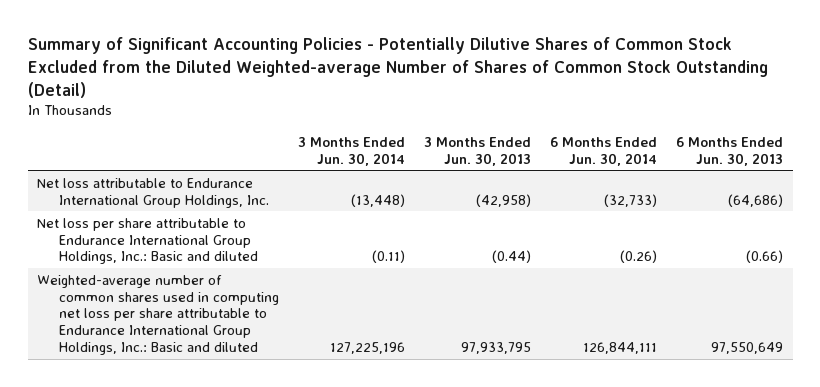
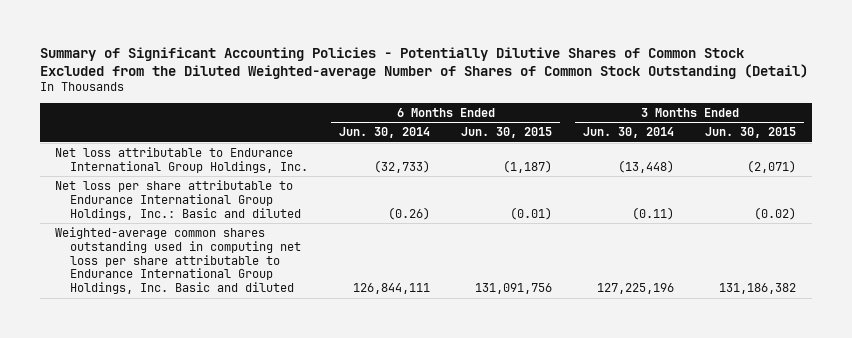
- | 3 Months Ended Jun. 30, 2014 | 3 Months Ended Jun. 30, 2013 | 6 Months Ended Jun. 30, 2014 | 6 Months Ended Jun. 30, 2013
+ | 6 Months Ended Jun. 30, 2014 | 6 Months Ended Jun. 30, 2015 | 3 Months Ended Jun. 30, 2014 | 3 Months Ended Jun. 30, 2015
- Weighted-average number of common shares used in computing net loss per share attributable to Endurance International Group Holdings, Inc.: Basic and diluted | 127,225,196 | 97,933,795 | 126,844,111 | 97,550,649
+ Weighted-average common shares outstanding used in computing net loss per share attributable to Endurance International Group Holdings, Inc. Basic and diluted | 126,844,111 | 131,091,756 | 127,225,196 | 131,186,382

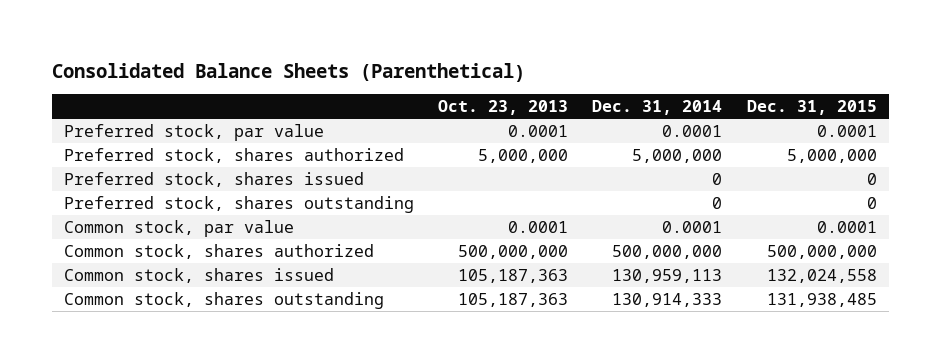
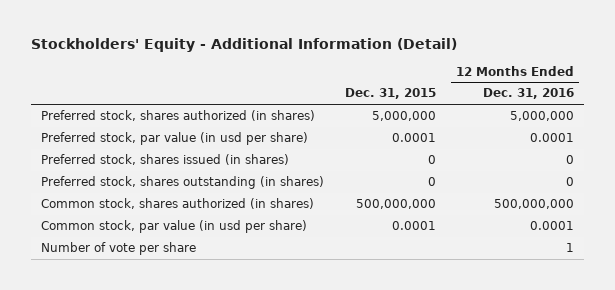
- Consolidated Balance Sheets (Parenthetical)
+ Stockholders' Equity - Additional Information (Detail)
- | Oct. 23, 2013 | Dec. 31, 2014 | Dec. 31, 2015
+ | Dec. 31, 2015 | 12 Months Ended Dec. 31, 2016
- Preferred stock, par value | 0.0001 | 0.0001 | 0.0001
- Preferred stock, shares authorized | 5,000,000 | 5,000,000 | 5,000,000
- Preferred stock, shares issued | | 0 | 0
- Preferred stock, shares outstanding | | 0 | 0
- Common stock, par value | 0.0001 | 0.0001 | 0.0001
- Common stock, shares authorized | 500,000,000 | 500,000,000 | 500,000,000
- Common stock, shares issued | 105,187,363 | 130,959,113 | 132,024,558
- Common stock, shares outstanding | 105,187,363 | 130,914,333 | 131,938,485
+ Preferred stock, shares authorized (in shares) | 5,000,000 | 5,000,000
+ Preferred stock, par value (in usd per share) | 0.0001 | 0.0001
+ Preferred stock, shares issued (in shares) | 0 | 0
+ Preferred stock, shares outstanding (in shares) | 0 | 0
+ Common stock, shares authorized (in shares) | 500,000,000 | 500,000,000
+ Common stock, par value (in usd per share) | 0.0001 | 0.0001
+ Number of vote per share | | 1

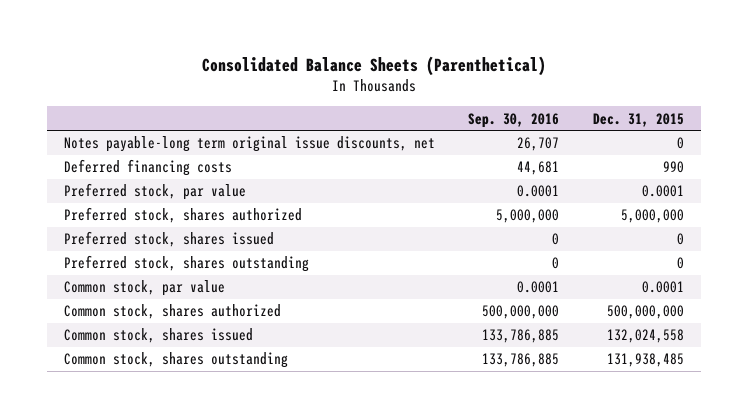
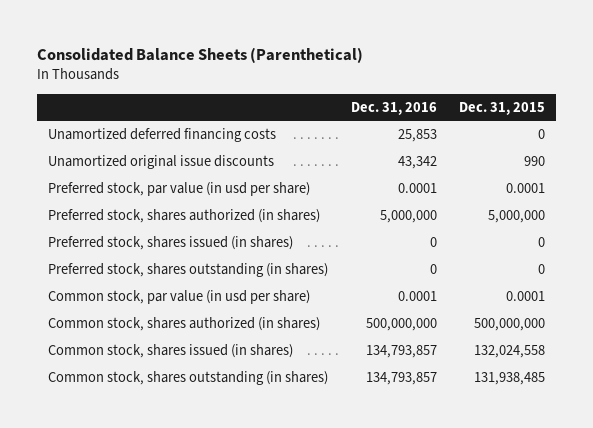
- | Sep. 30, 2016 | Dec. 31, 2015
+ | Dec. 31, 2016 | Dec. 31, 2015
- Notes payable-long term original issue discounts, net | 26,707 | 0
- Deferred financing costs | 44,681 | 990
- Preferred stock, par value | 0.0001 | 0.0001
- Preferred stock, shares authorized | 5,000,000 | 5,000,000
- Preferred stock, shares issued | 0 | 0
- Preferred stock, shares outstanding | 0 | 0
- Common stock, par value | 0.0001 | 0.0001
- Common stock, shares authorized | 500,000,000 | 500,000,000
- Common stock, shares issued | 133,786,885 | 132,024,558
- Common stock, shares outstanding | 133,786,885 | 131,938,485
+ Unamortized deferred financing costs | 25,853 | 0
+ Unamortized original issue discounts | 43,342 | 990
+ Preferred stock, par value (in usd per share) | 0.0001 | 0.0001
+ Preferred stock, shares authorized (in shares) | 5,000,000 | 5,000,000
+ Preferred stock, shares issued (in shares) | 0 | 0
+ Preferred stock, shares outstanding (in shares) | 0 | 0
+ Common stock, par value (in usd per share) | 0.0001 | 0.0001
+ Common stock, shares authorized (in shares) | 500,000,000 | 500,000,000
+ Common stock, shares issued (in shares) | 134,793,857 | 132,024,558
+ Common stock, shares outstanding (in shares) | 134,793,857 | 131,938,485

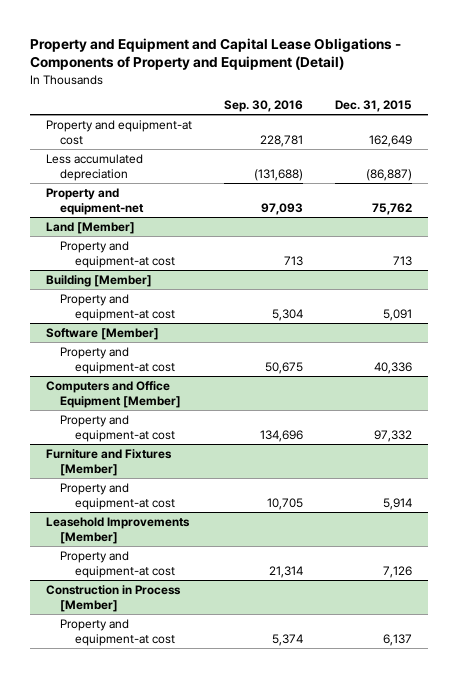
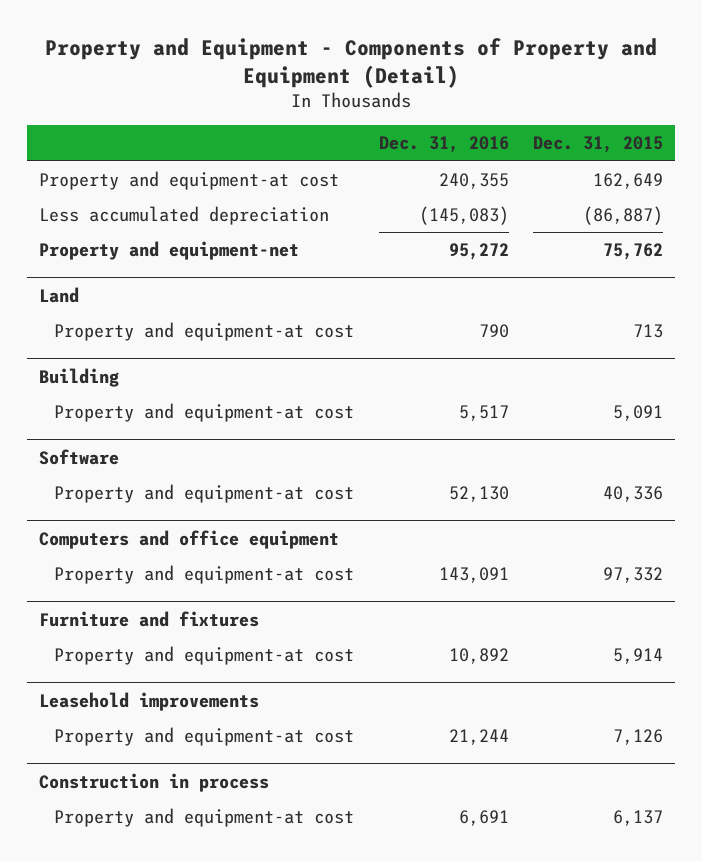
- Property and Equipment and Capital Lease Obligations - Components of Property and Equipment (Detail)
+ Property and Equipment - Components of Property and Equipment (Detail)
- | Sep. 30, 2016 | Dec. 31, 2015
+ | Dec. 31, 2016 | Dec. 31, 2015
- Land [Member]
+ Land
- Building [Member]
+ Building
- Software [Member]
+ Software
- Computers and Office Equipment [Member]
+ Computers and office equipment
- Furniture and Fixtures [Member]
+ Furniture and fixtures
- Leasehold Improvements [Member]
+ Leasehold improvements
- Construction in Process [Member]
+ Construction in process

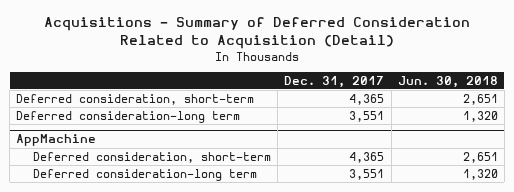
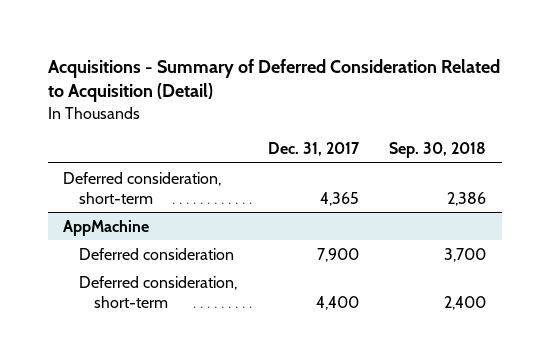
- | Dec. 31, 2017 | Jun. 30, 2018
+ | Dec. 31, 2017 | Sep. 30, 2018
- Deferred consideration-long term | 3,551 | 1,320
@ AppMachine
- Deferred consideration, short-term | 4,365 | 2,651
- Deferred consideration-long term | 3,551 | 1,320
+ Deferred consideration | 7,900 | 3,700
+ Deferred consideration, short-term | 4,400 | 2,400

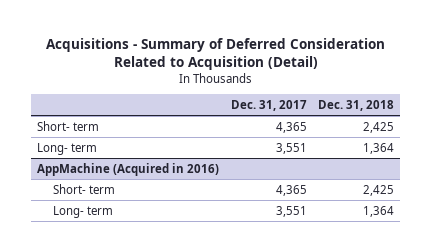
- | Dec. 31, 2017 | Sep. 30, 2018
+ | Dec. 31, 2017 | Dec. 31, 2018
- Deferred consideration, short-term | 4,365 | 2,386
- AppMachine
- Deferred consideration | 7,900 | 3,700
- Deferred consideration, short-term | 4,400 | 2,400
+ Short- term | 4,365 | 2,425
+ Long- term | 3,551 | 1,364
+ AppMachine (Acquired in 2016)
+ Short- term | 4,365 | 2,425
+ Long- term | 3,551 | 1,364

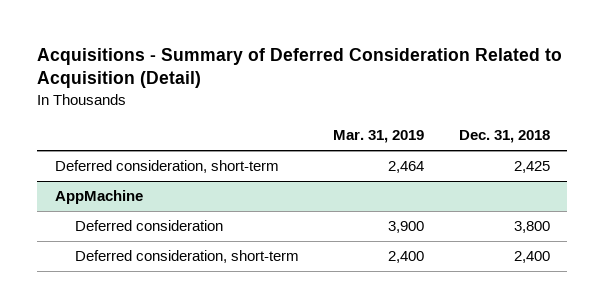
- | Dec. 31, 2017 | Dec. 31, 2018
+ | Mar. 31, 2019 | Dec. 31, 2018
- Short- term | 4,365 | 2,425
- Long- term | 3,551 | 1,364
- AppMachine (Acquired in 2016)
- Short- term | 4,365 | 2,425
- Long- term | 3,551 | 1,364
+ Deferred consideration, short-term | 2,464 | 2,425
+ AppMachine
+ Deferred consideration | 3,900 | 3,800
+ Deferred consideration, short-term | 2,400 | 2,400

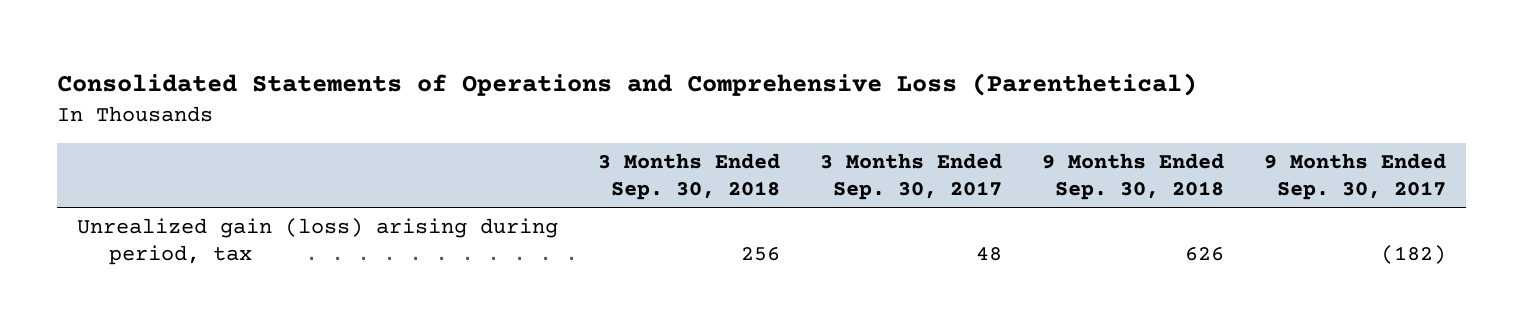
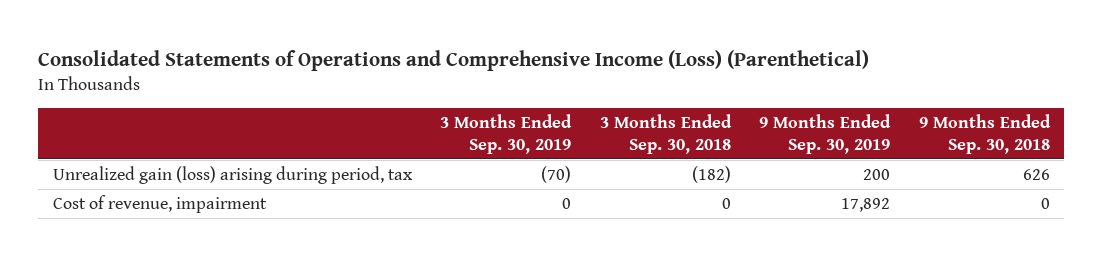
- Consolidated Statements of Operations and Comprehensive Loss (Parenthetical)
+ Consolidated Statements of Operations and Comprehensive Income (Loss) (Parenthetical)
- | 3 Months Ended Sep. 30, 2018 | 3 Months Ended Sep. 30, 2017 | 9 Months Ended Sep. 30, 2018 | 9 Months Ended Sep. 30, 2017
+ | 3 Months Ended Sep. 30, 2019 | 3 Months Ended Sep. 30, 2018 | 9 Months Ended Sep. 30, 2019 | 9 Months Ended Sep. 30, 2018
- Unrealized gain (loss) arising during period, tax | 256 | 48 | 626 | (182)
+ Unrealized gain (loss) arising during period, tax | (70) | (182) | 200 | 626
+ Cost of revenue, impairment | 0 | 0 | 17,892 | 0

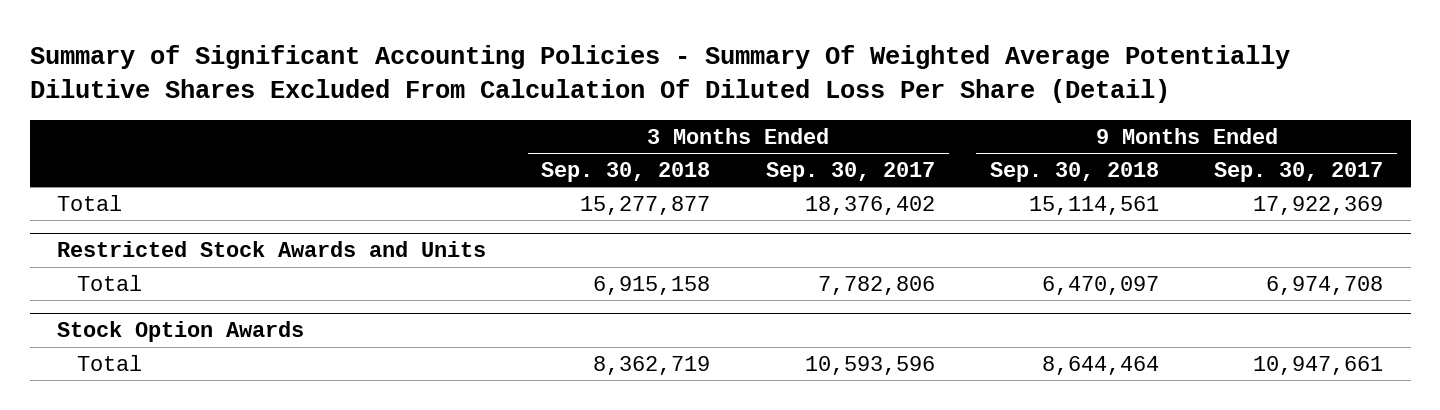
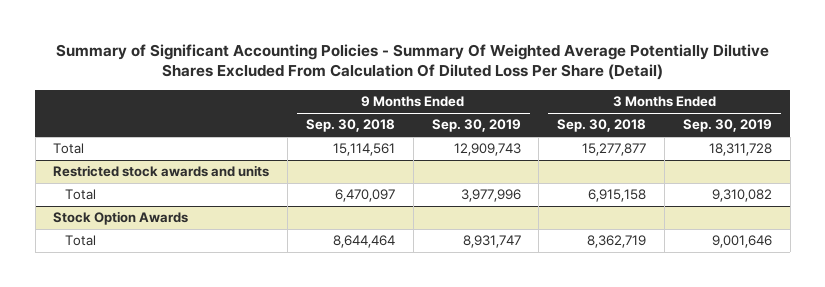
- | 3 Months Ended Sep. 30, 2018 | 3 Months Ended Sep. 30, 2017 | 9 Months Ended Sep. 30, 2018 | 9 Months Ended Sep. 30, 2017
+ | 9 Months Ended Sep. 30, 2018 | 9 Months Ended Sep. 30, 2019 | 3 Months Ended Sep. 30, 2018 | 3 Months Ended Sep. 30, 2019
- Restricted Stock Awards and Units
+ Restricted stock awards and units

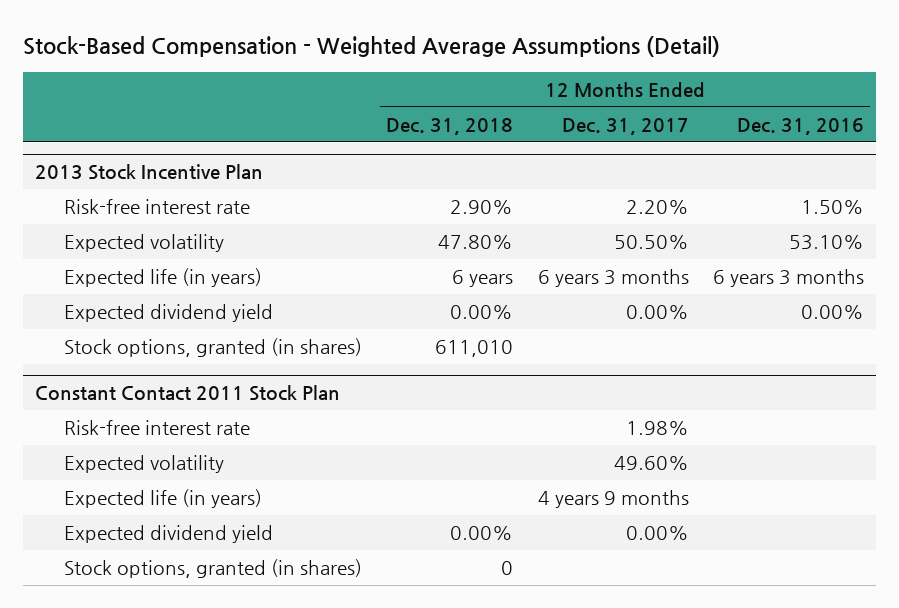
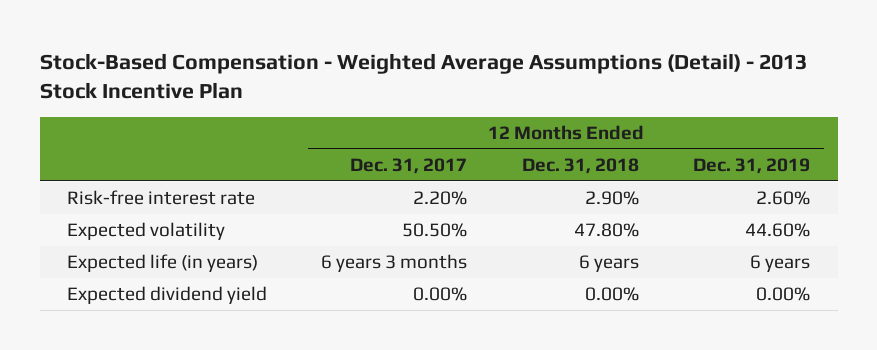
- Stock-Based Compensation - Weighted Average Assumptions (Detail)
+ Stock-Based Compensation - Weighted Average Assumptions (Detail) - 2013 Stock Incentive Plan
- | 12 Months Ended Dec. 31, 2018 | 12 Months Ended Dec. 31, 2017 | 12 Months Ended Dec. 31, 2016
+ | 12 Months Ended Dec. 31, 2017 | 12 Months Ended Dec. 31, 2018 | 12 Months Ended Dec. 31, 2019
- 2013 Stock Incentive Plan
- Stock options, granted (in shares) | 611,010 | |
- Constant Contact 2011 Stock Plan
- Risk-free interest rate | | 1.98% |
- Expected volatility | | 49.60% |
- Expected life (in years) | | 4 years 9 months |
- Expected dividend yield | 0.00% | 0.00% |
- Stock options, granted (in shares) | 0 | |

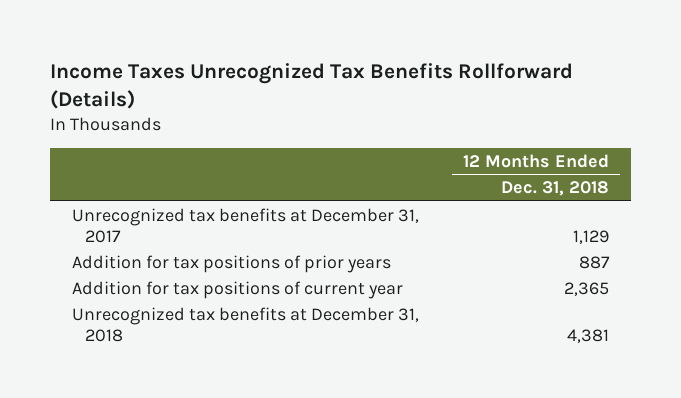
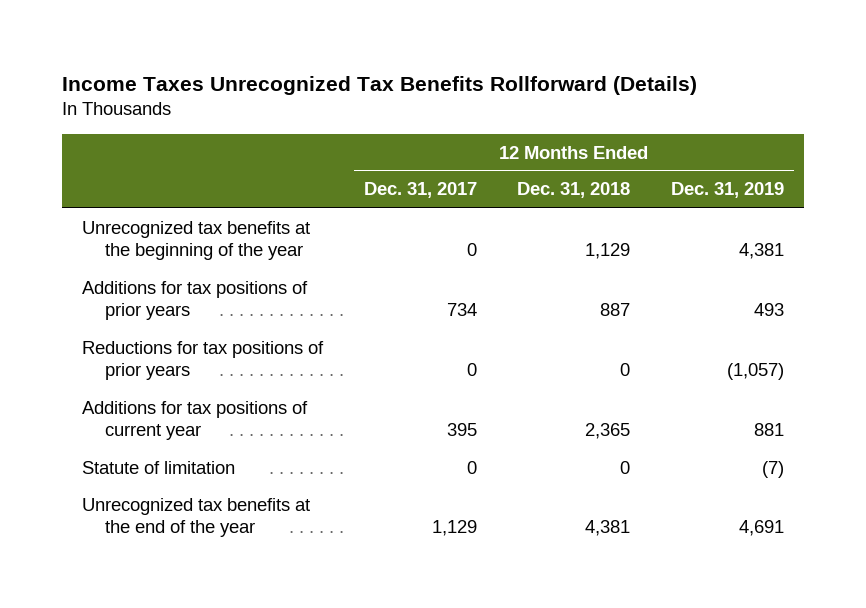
- | 12 Months Ended Dec. 31, 2018
+ | 12 Months Ended Dec. 31, 2017 | 12 Months Ended Dec. 31, 2018 | 12 Months Ended Dec. 31, 2019
- Unrecognized tax benefits at December 31, 2017 | 1,129
- Addition for tax positions of prior years | 887
- Addition for tax positions of current year | 2,365
- Unrecognized tax benefits at December 31, 2018 | 4,381
+ Unrecognized tax benefits at the beginning of the year | 0 | 1,129 | 4,381
+ Additions for tax positions of prior years | 734 | 887 | 493
+ Reductions for tax positions of prior years | 0 | 0 | (1,057)
+ Additions for tax positions of current year | 395 | 2,365 | 881
+ Statute of limitation | 0 | 0 | (7)
+ Unrecognized tax benefits at the end of the year | 1,129 | 4,381 | 4,691

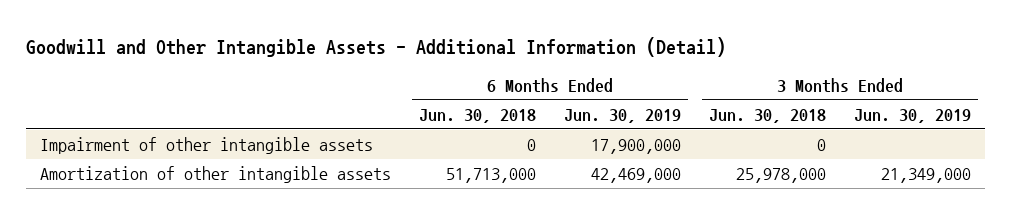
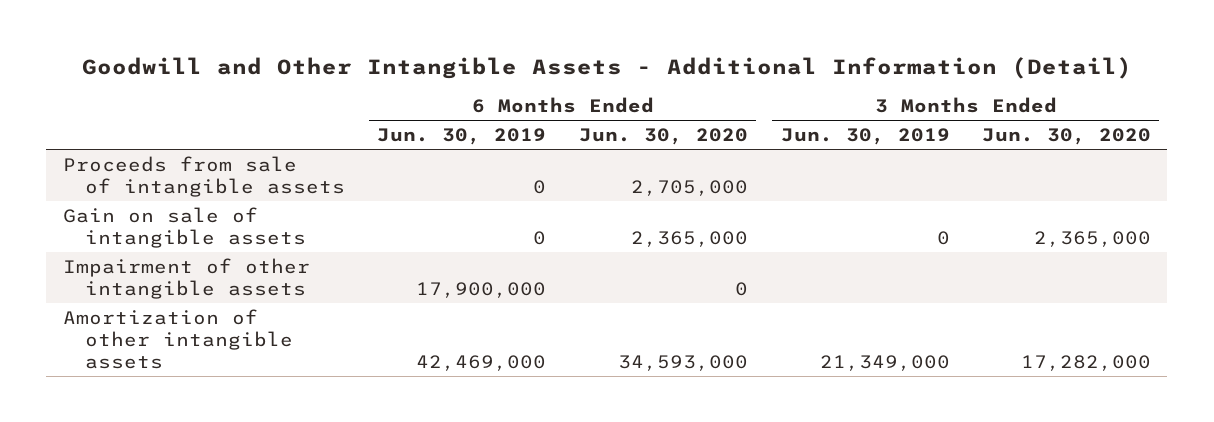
- | 6 Months Ended Jun. 30, 2018 | 6 Months Ended Jun. 30, 2019 | 3 Months Ended Jun. 30, 2018 | 3 Months Ended Jun. 30, 2019
+ | 6 Months Ended Jun. 30, 2019 | 6 Months Ended Jun. 30, 2020 | 3 Months Ended Jun. 30, 2019 | 3 Months Ended Jun. 30, 2020
+ Proceeds from sale of intangible assets | 0 | 2,705,000 | |
+ Gain on sale of intangible assets | 0 | 2,365,000 | 0 | 2,365,000

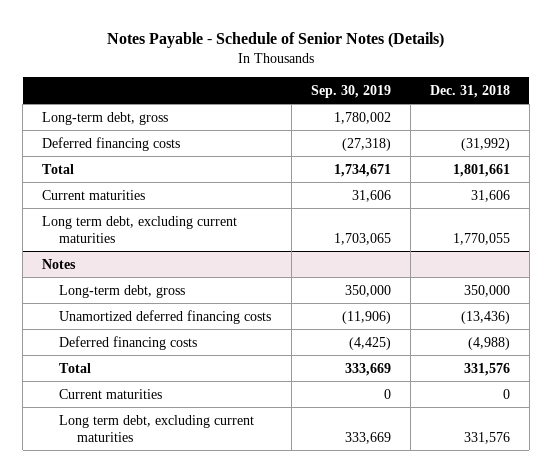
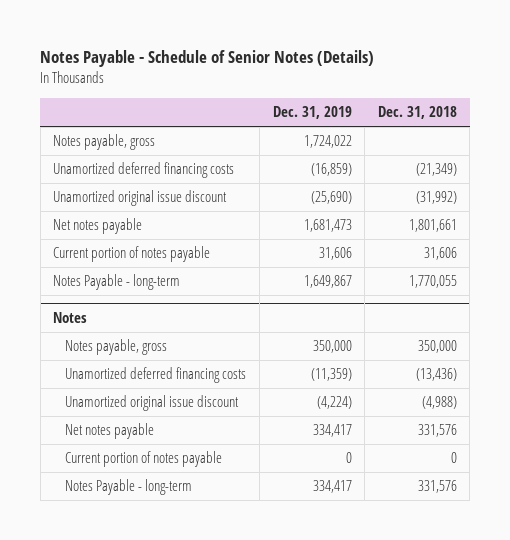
- | Sep. 30, 2019 | Dec. 31, 2018
+ | Dec. 31, 2019 | Dec. 31, 2018
- Long-term debt, gross | 1,780,002 |
- Deferred financing costs | (27,318) | (31,992)
- Total | 1,734,671 | 1,801,661
- Current maturities | 31,606 | 31,606
- Long term debt, excluding current maturities | 1,703,065 | 1,770,055
+ Notes payable, gross | 1,724,022 |
+ Unamortized deferred financing costs | (16,859) | (21,349)
+ Unamortized original issue discount | (25,690) | (31,992)
+ Net notes payable | 1,681,473 | 1,801,661
+ Current portion of notes payable | 31,606 | 31,606
+ Notes Payable - long-term | 1,649,867 | 1,770,055
@ Notes
- Long-term debt, gross | 350,000 | 350,000
+ Notes payable, gross | 350,000 | 350,000
- Deferred financing costs | (4,425) | (4,988)
- Total | 333,669 | 331,576
- Current maturities | 0 | 0
- Long term debt, excluding current maturities | 333,669 | 331,576
+ Unamortized original issue discount | (4,224) | (4,988)
+ Net notes payable | 334,417 | 331,576
+ Current portion of notes payable | 0 | 0
+ Notes Payable - long-term | 334,417 | 331,576

